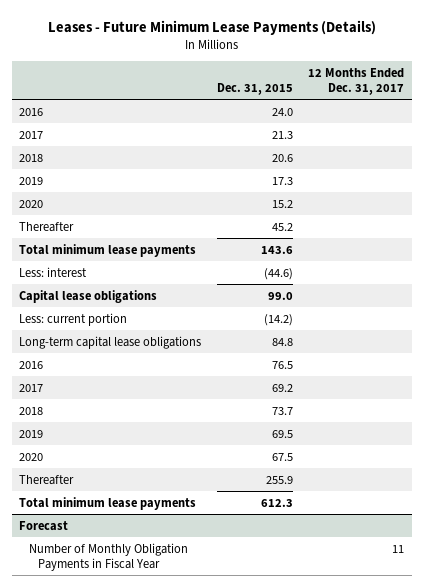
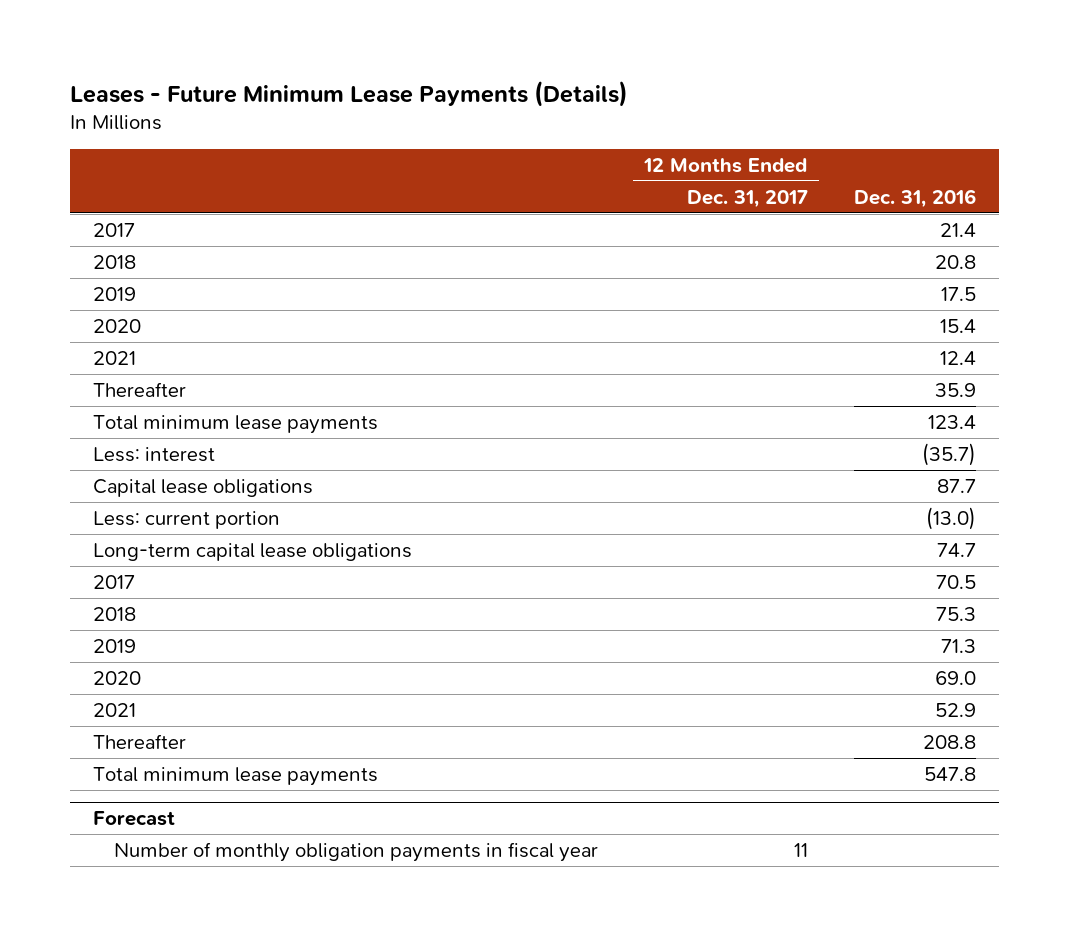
- | Dec. 31, 2015 | 12 Months Ended Dec. 31, 2017
+ | 12 Months Ended Dec. 31, 2017 | Dec. 31, 2016
- 2016 | 24.0 |
+ 2021 | | 12.4
- 2016 | 76.5 |
+ 2021 | | 52.9
@ Forecast
- Number of Monthly Obligation Payments in Fiscal Year | | 11
+ Number of monthly obligation payments in fiscal year | 11 |

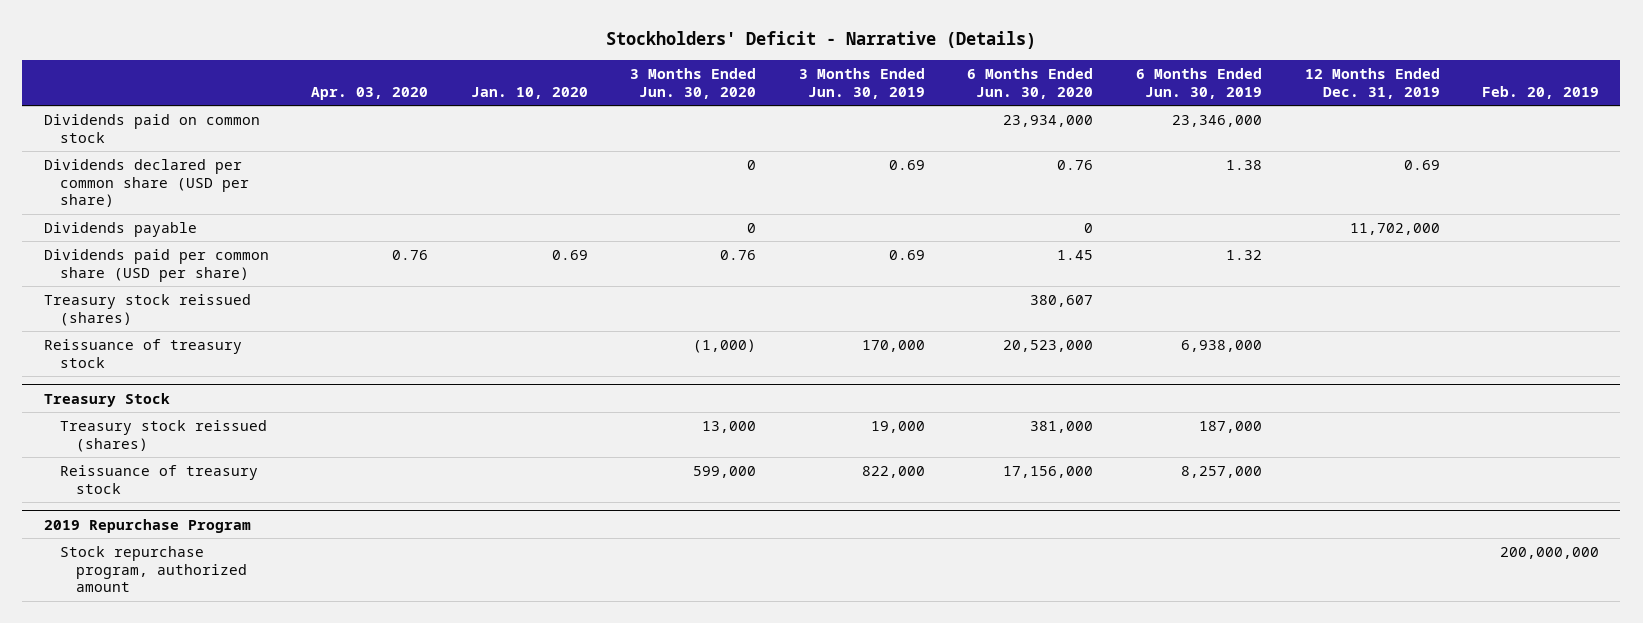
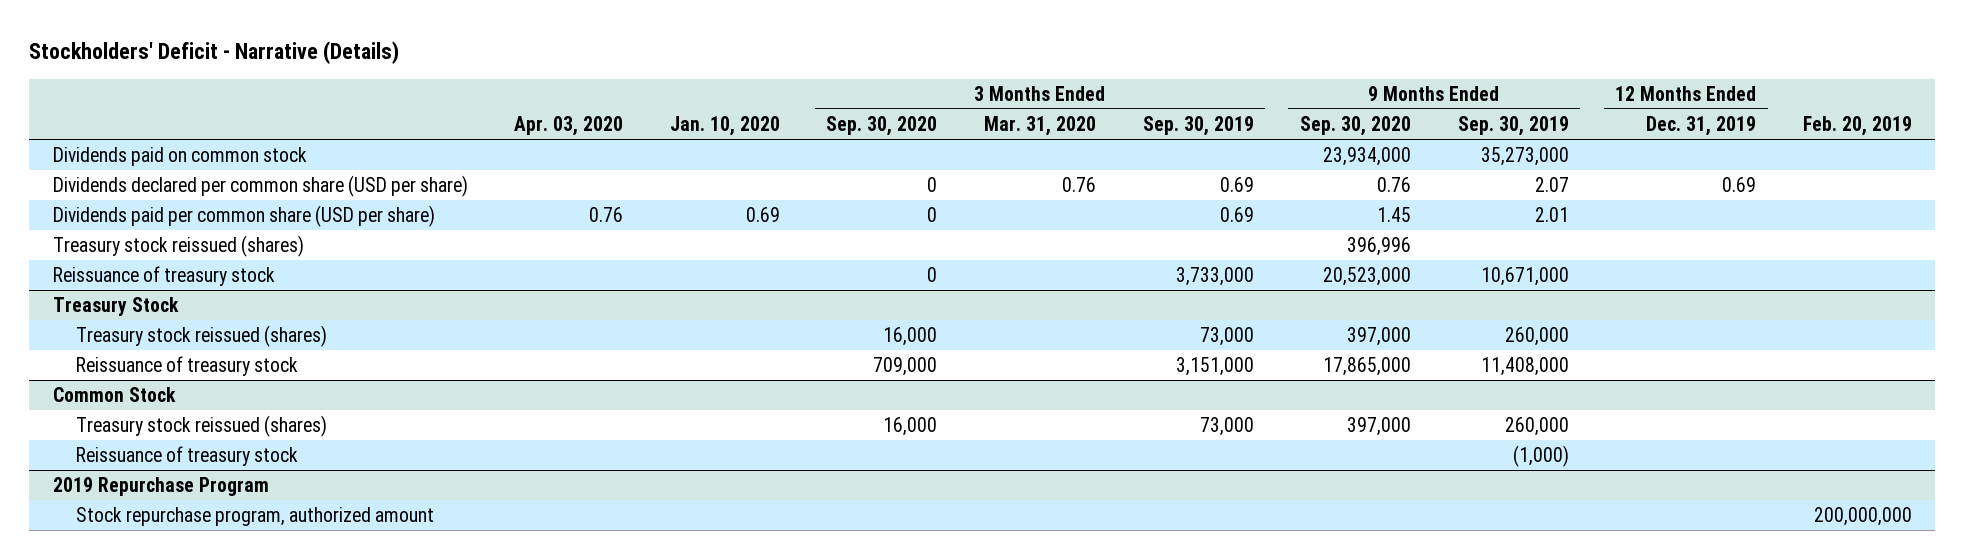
- | Apr. 03, 2020 | Jan. 10, 2020 | 3 Months Ended Jun. 30, 2020 | 3 Months Ended Jun. 30, 2019 | 6 Months Ended Jun. 30, 2020 | 6 Months Ended Jun. 30, 2019 | 12 Months Ended Dec. 31, 2019 | Feb. 20, 2019
+ | Apr. 03, 2020 | Jan. 10, 2020 | 3 Months Ended Sep. 30, 2020 | 3 Months Ended Mar. 31, 2020 | 3 Months Ended Sep. 30, 2019 | 9 Months Ended Sep. 30, 2020 | 9 Months Ended Sep. 30, 2019 | 12 Months Ended Dec. 31, 2019 | Feb. 20, 2019
- Dividends payable | | | 0 | | 0 | | 11,702,000 |
+ Common Stock
+ Treasury stock reissued (shares) | | | 16,000 | | 73,000 | 397,000 | 260,000 | |
+ Reissuance of treasury stock | | | | | | | (1,000) | |

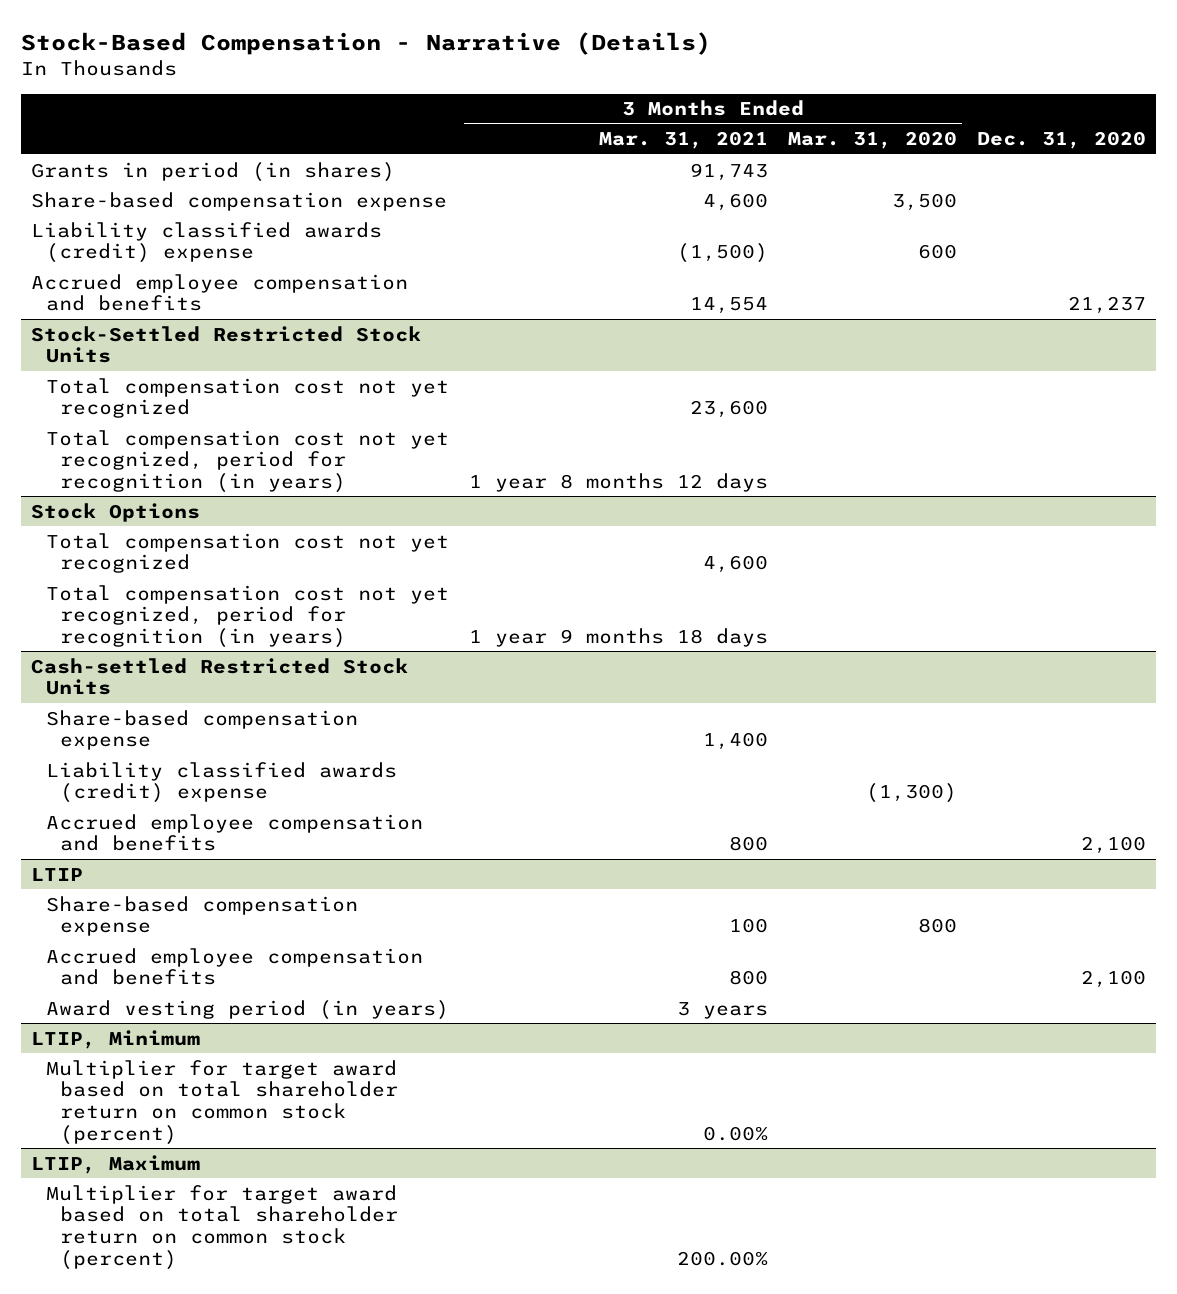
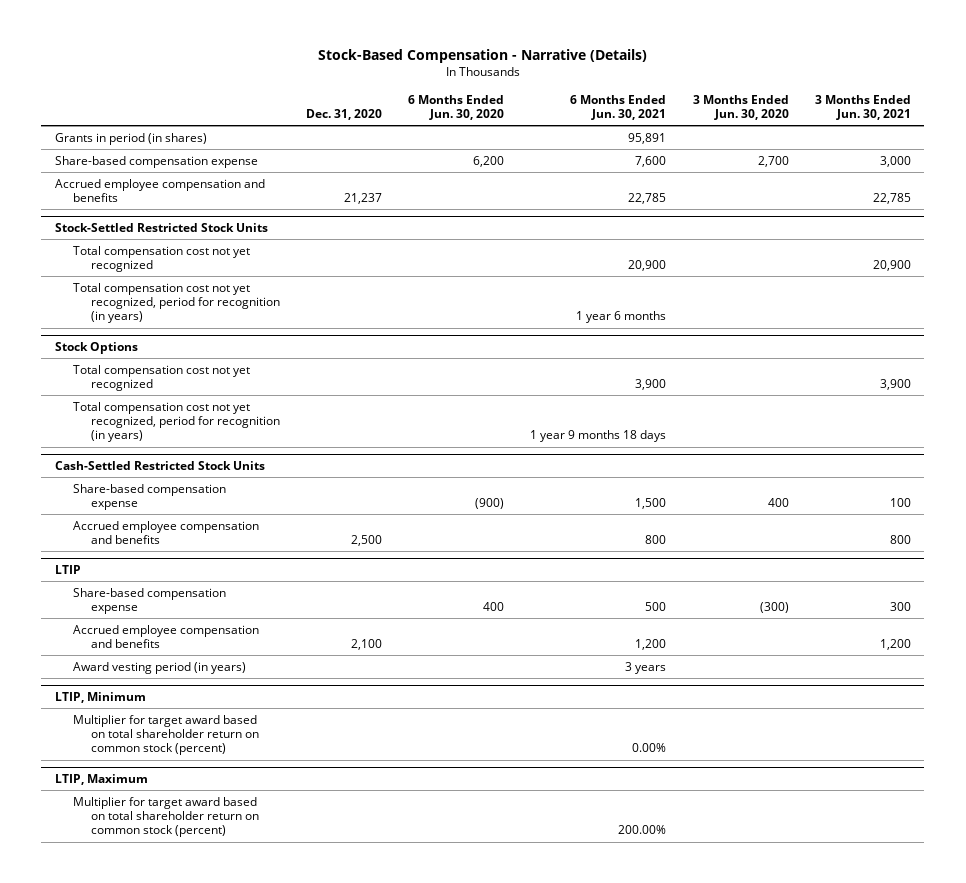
- | 3 Months Ended Mar. 31, 2021 | 3 Months Ended Mar. 31, 2020 | Dec. 31, 2020
+ | Dec. 31, 2020 | 6 Months Ended Jun. 30, 2020 | 6 Months Ended Jun. 30, 2021 | 3 Months Ended Jun. 30, 2020 | 3 Months Ended Jun. 30, 2021
- Liability classified awards (credit) expense | (1,500) | 600 |
- Cash-settled Restricted Stock Units
+ Cash-Settled Restricted Stock Units
- Liability classified awards (credit) expense | | (1,300) |
- Accrued employee compensation and benefits | 800 | | 2,100
+ Accrued employee compensation and benefits | 2,500 | | 800 | | 800

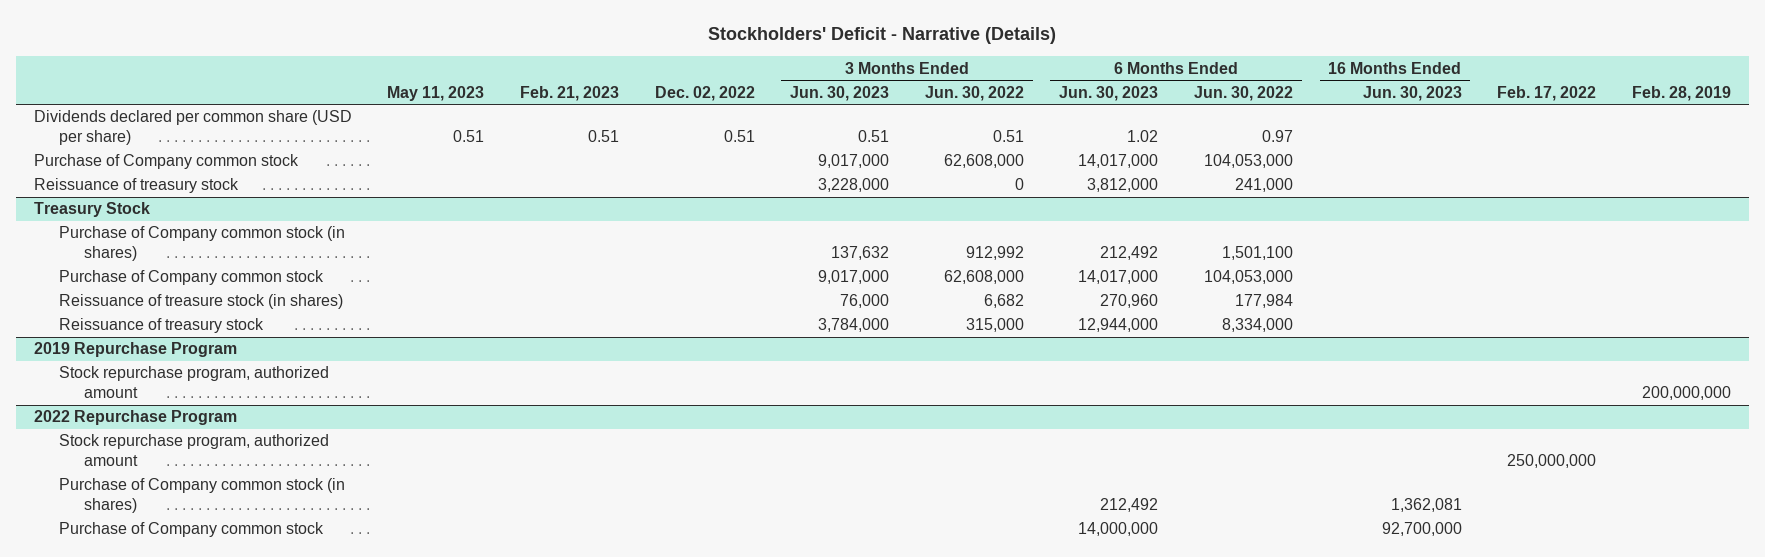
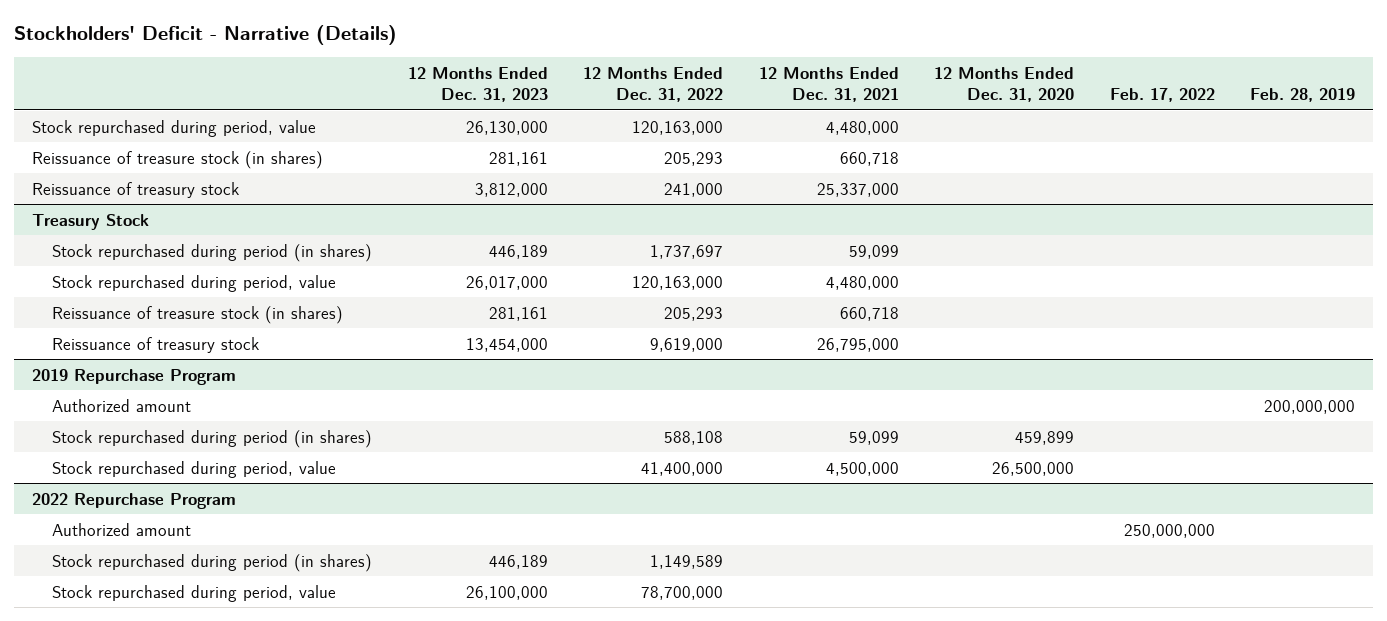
- | May 11, 2023 | Feb. 21, 2023 | Dec. 02, 2022 | 3 Months Ended Jun. 30, 2023 | 3 Months Ended Jun. 30, 2022 | 6 Months Ended Jun. 30, 2023 | 6 Months Ended Jun. 30, 2022 | 16 Months Ended Jun. 30, 2023 | Feb. 17, 2022 | Feb. 28, 2019
+ | 12 Months Ended Dec. 31, 2023 | 12 Months Ended Dec. 31, 2022 | 12 Months Ended Dec. 31, 2021 | 12 Months Ended Dec. 31, 2020 | Feb. 17, 2022 | Feb. 28, 2019
- Dividends declared per common share (USD per share) | 0.51 | 0.51 | 0.51 | 0.51 | 0.51 | 1.02 | 0.97 | | |
- Purchase of Company common stock | | | | 9,017,000 | 62,608,000 | 14,017,000 | 104,053,000 | | |
+ Stock repurchased during period, value | 26,130,000 | 120,163,000 | 4,480,000 | | |
+ Reissuance of treasure stock (in shares) | 281,161 | 205,293 | 660,718 | | |
@ Treasury Stock
- Purchase of Company common stock (in shares) | | | | 137,632 | 912,992 | 212,492 | 1,501,100 | | |
- Purchase of Company common stock | | | | 9,017,000 | 62,608,000 | 14,017,000 | 104,053,000 | | |
+ Stock repurchased during period (in shares) | 446,189 | 1,737,697 | 59,099 | | |
+ Stock repurchased during period, value | 26,017,000 | 120,163,000 | 4,480,000 | | |
@ 2019 Repurchase Program
- Stock repurchase program, authorized amount | | | | | | | | | | 200,000,000
+ Authorized amount | | | | | | 200,000,000
+ Stock repurchased during period (in shares) | | 588,108 | 59,099 | 459,899 | |
+ Stock repurchased during period, value | | 41,400,000 | 4,500,000 | 26,500,000 | |
@ 2022 Repurchase Program
- Stock repurchase program, authorized amount | | | | | | | | | 250,000,000 |
- Purchase of Company common stock (in shares) | | | | | | 212,492 | | 1,362,081 | |
- Purchase of Company common stock | | | | | | 14,000,000 | | 92,700,000 | |
+ Authorized amount | | | | | 250,000,000 |
+ Stock repurchased during period (in shares) | 446,189 | 1,149,589 | | | |
+ Stock repurchased during period, value | 26,100,000 | 78,700,000 | | | |

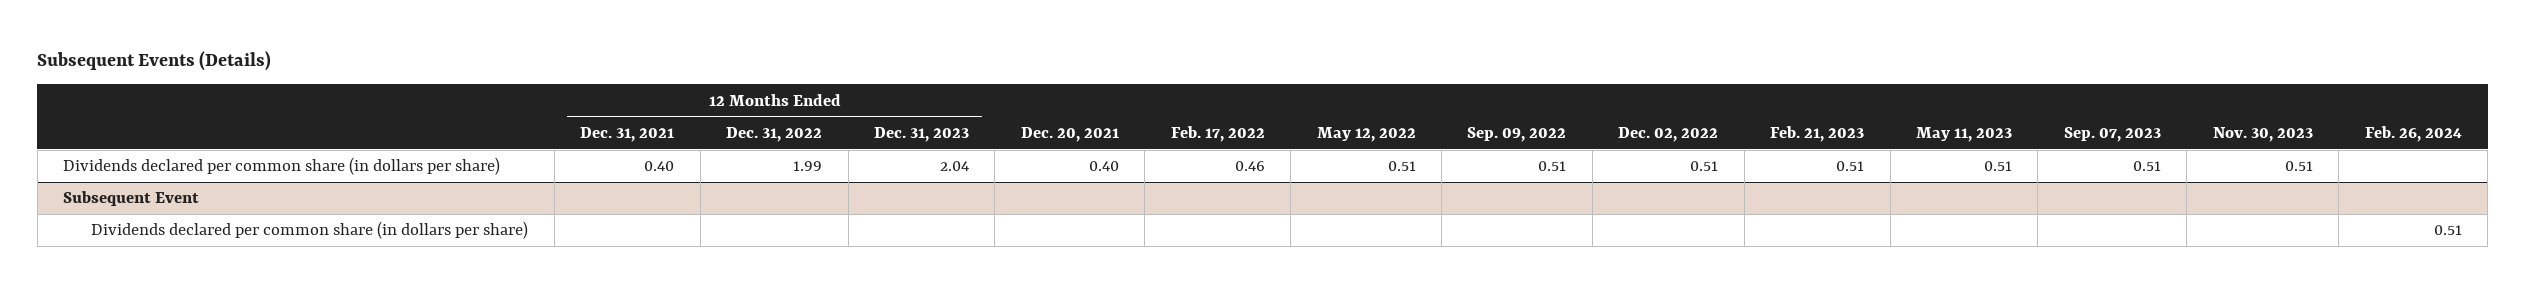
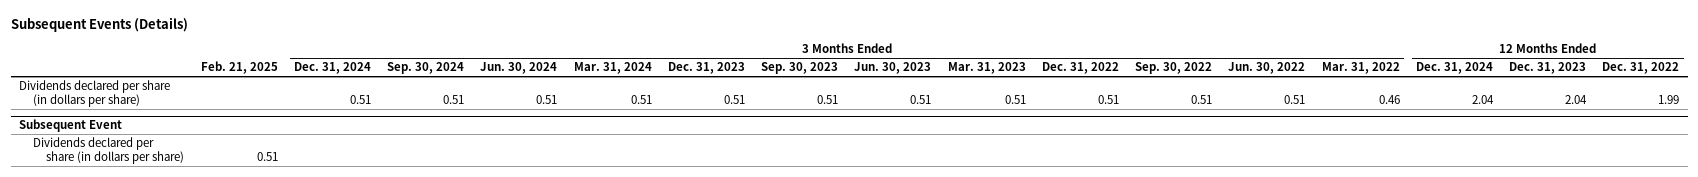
- | 12 Months Ended Dec. 31, 2021 | 12 Months Ended Dec. 31, 2022 | 12 Months Ended Dec. 31, 2023 | Dec. 20, 2021 | Feb. 17, 2022 | May 12, 2022 | Sep. 09, 2022 | Dec. 02, 2022 | Feb. 21, 2023 | May 11, 2023 | Sep. 07, 2023 | Nov. 30, 2023 | Feb. 26, 2024
+ | Feb. 21, 2025 | 3 Months Ended Dec. 31, 2024 | 3 Months Ended Sep. 30, 2024 | 3 Months Ended Jun. 30, 2024 | 3 Months Ended Mar. 31, 2024 | 3 Months Ended Dec. 31, 2023 | 3 Months Ended Sep. 30, 2023 | 3 Months Ended Jun. 30, 2023 | 3 Months Ended Mar. 31, 2023 | 3 Months Ended Dec. 31, 2022 | 3 Months Ended Sep. 30, 2022 | 3 Months Ended Jun. 30, 2022 | 3 Months Ended Mar. 31, 2022 | 12 Months Ended Dec. 31, 2024 | 12 Months Ended Dec. 31, 2023 | 12 Months Ended Dec. 31, 2022
- Dividends declared per common share (in dollars per share) | 0.40 | 1.99 | 2.04 | 0.40 | 0.46 | 0.51 | 0.51 | 0.51 | 0.51 | 0.51 | 0.51 | 0.51 |
+ Dividends declared per share (in dollars per share) | | 0.51 | 0.51 | 0.51 | 0.51 | 0.51 | 0.51 | 0.51 | 0.51 | 0.51 | 0.51 | 0.51 | 0.46 | 2.04 | 2.04 | 1.99
@ Subsequent Event
- Dividends declared per common share (in dollars per share) | | | | | | | | | | | | | 0.51
+ Dividends declared per share (in dollars per share) | 0.51 | | | | | | | | | | | | | | |

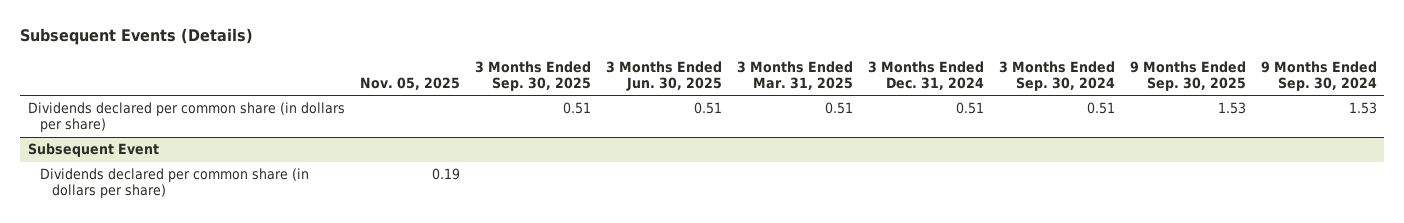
- | Feb. 21, 2025 | 3 Months Ended Dec. 31, 2024 | 3 Months Ended Sep. 30, 2024 | 3 Months Ended Jun. 30, 2024 | 3 Months Ended Mar. 31, 2024 | 3 Months Ended Dec. 31, 2023 | 3 Months Ended Sep. 30, 2023 | 3 Months Ended Jun. 30, 2023 | 3 Months Ended Mar. 31, 2023 | 3 Months Ended Dec. 31, 2022 | 3 Months Ended Sep. 30, 2022 | 3 Months Ended Jun. 30, 2022 | 3 Months Ended Mar. 31, 2022 | 12 Months Ended Dec. 31, 2024 | 12 Months Ended Dec. 31, 2023 | 12 Months Ended Dec. 31, 2022
+ | Nov. 05, 2025 | 3 Months Ended Sep. 30, 2025 | 3 Months Ended Jun. 30, 2025 | 3 Months Ended Mar. 31, 2025 | 3 Months Ended Dec. 31, 2024 | 3 Months Ended Sep. 30, 2024 | 9 Months Ended Sep. 30, 2025 | 9 Months Ended Sep. 30, 2024
- Dividends declared per share (in dollars per share) | | 0.51 | 0.51 | 0.51 | 0.51 | 0.51 | 0.51 | 0.51 | 0.51 | 0.51 | 0.51 | 0.51 | 0.46 | 2.04 | 2.04 | 1.99
+ Dividends declared per common share (in dollars per share) | | 0.51 | 0.51 | 0.51 | 0.51 | 0.51 | 1.53 | 1.53
@ Subsequent Event
- Dividends declared per share (in dollars per share) | 0.51 | | | | | | | | | | | | | | |
+ Dividends declared per common share (in dollars per share) | 0.19 | | | | | | |

